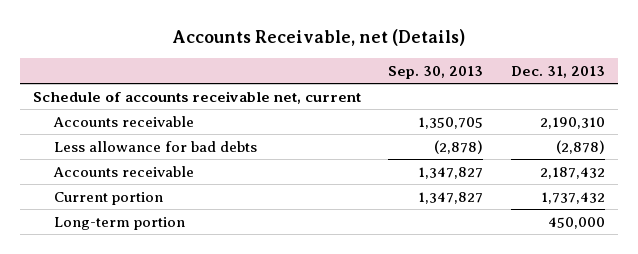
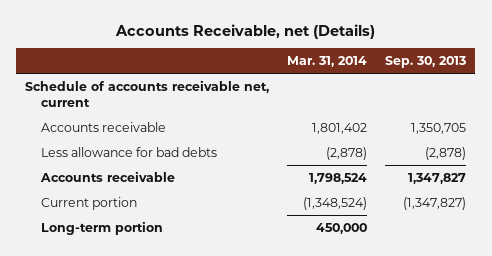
- | Sep. 30, 2013 | Dec. 31, 2013
+ | Mar. 31, 2014 | Sep. 30, 2013
- Current portion | 1,347,827 | 1,737,432
+ Current portion | (1,348,524) | (1,347,827)

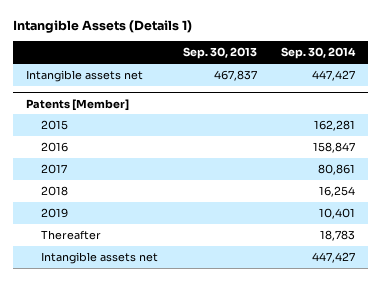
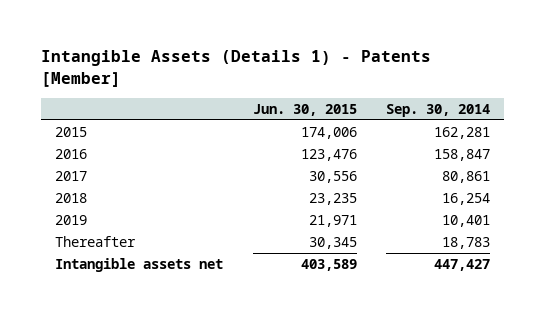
- Intangible Assets (Details 1)
+ Intangible Assets (Details 1) - Patents [Member]
- | Sep. 30, 2013 | Sep. 30, 2014
+ | Jun. 30, 2015 | Sep. 30, 2014
- Intangible assets net | 467,837 | 447,427
- Patents [Member]

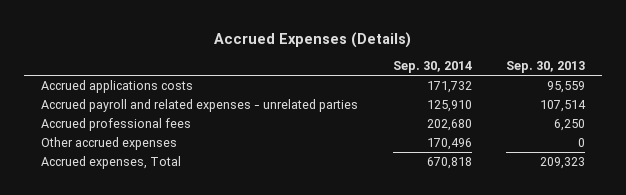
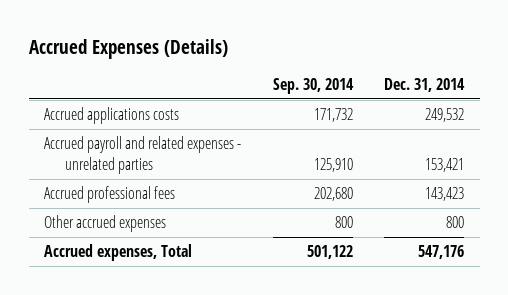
- | Sep. 30, 2014 | Sep. 30, 2013
+ | Sep. 30, 2014 | Dec. 31, 2014
- Other accrued expenses | 170,496 | 0
- Accrued expenses, Total | 670,818 | 209,323
+ Other accrued expenses | 800 | 800
+ Accrued expenses, Total | 501,122 | 547,176

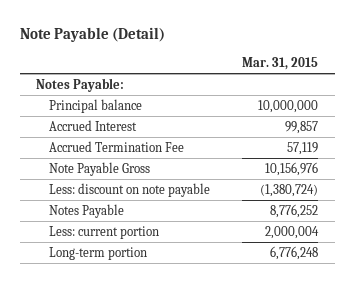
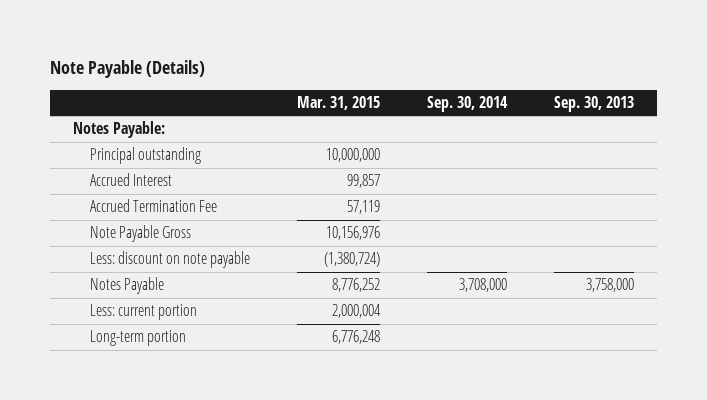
- Note Payable (Detail)
+ Note Payable (Details)
- | Mar. 31, 2015
+ | Mar. 31, 2015 | Sep. 30, 2014 | Sep. 30, 2013
- Principal balance | 10,000,000
+ Principal outstanding | 10,000,000 | |

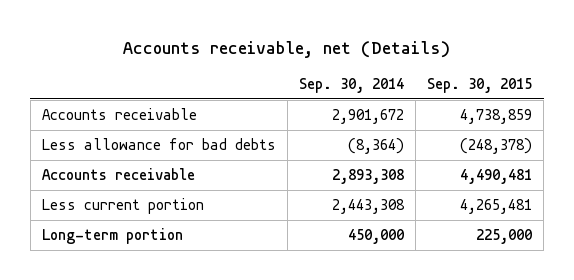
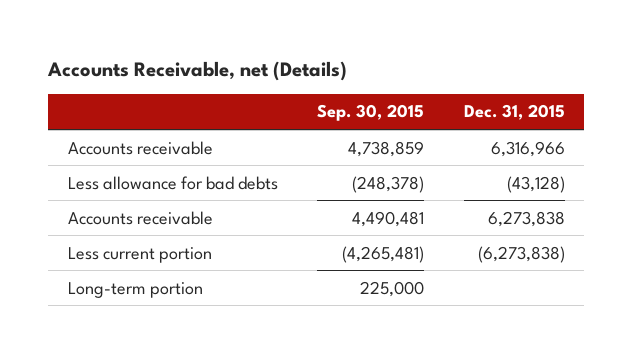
- Accounts receivable, net (Details)
+ Accounts Receivable, net (Details)
- | Sep. 30, 2014 | Sep. 30, 2015
+ | Sep. 30, 2015 | Dec. 31, 2015
- Less current portion | 2,443,308 | 4,265,481
+ Less current portion | (4,265,481) | (6,273,838)

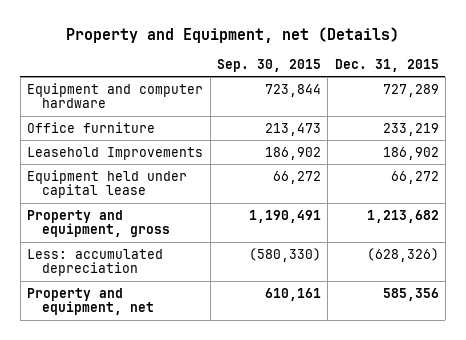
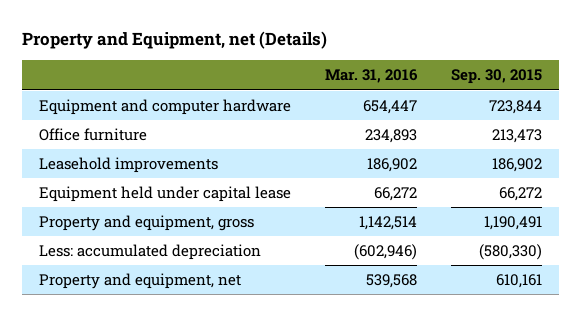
- | Sep. 30, 2015 | Dec. 31, 2015
+ | Mar. 31, 2016 | Sep. 30, 2015
- Leasehold Improvements | 186,902 | 186,902
+ Leasehold improvements | 186,902 | 186,902

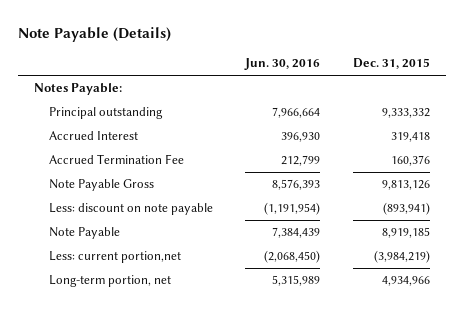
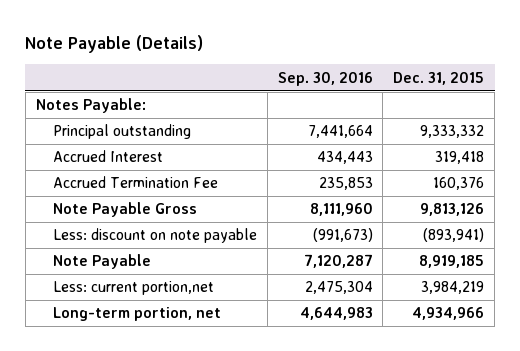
- | Jun. 30, 2016 | Dec. 31, 2015
+ | Sep. 30, 2016 | Dec. 31, 2015
- Less: current portion,net | (2,068,450) | (3,984,219)
+ Less: current portion,net | 2,475,304 | 3,984,219

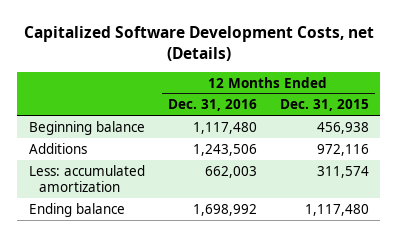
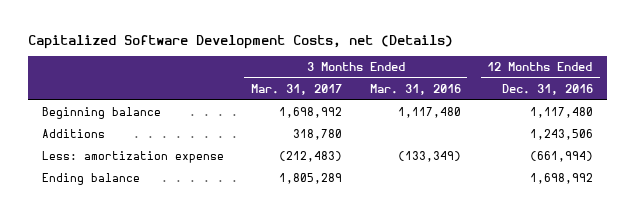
- | 12 Months Ended Dec. 31, 2016 | 12 Months Ended Dec. 31, 2015
+ | 3 Months Ended Mar. 31, 2017 | 3 Months Ended Mar. 31, 2016 | 12 Months Ended Dec. 31, 2016
- Less: accumulated amortization | 662,003 | 311,574
+ Less: amortization expense | (212,483) | (133,349) | (661,994)

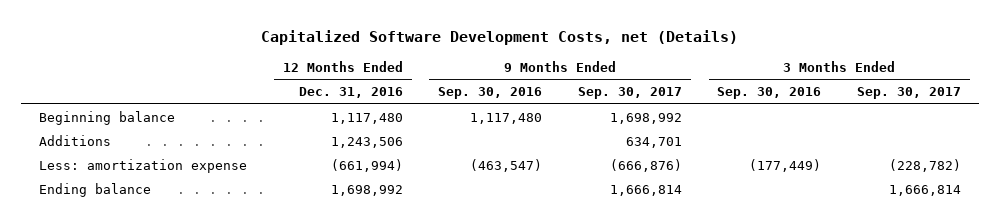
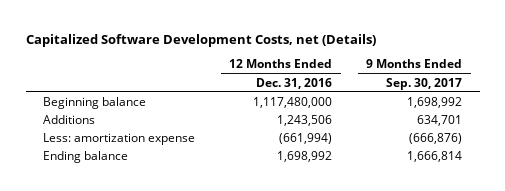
- | 12 Months Ended Dec. 31, 2016 | 9 Months Ended Sep. 30, 2016 | 9 Months Ended Sep. 30, 2017 | 3 Months Ended Sep. 30, 2016 | 3 Months Ended Sep. 30, 2017
+ | 12 Months Ended Dec. 31, 2016 | 9 Months Ended Sep. 30, 2017
- Beginning balance | 1,117,480 | 1,117,480 | 1,698,992 | |
+ Beginning balance | 1,117,480,000 | 1,698,992

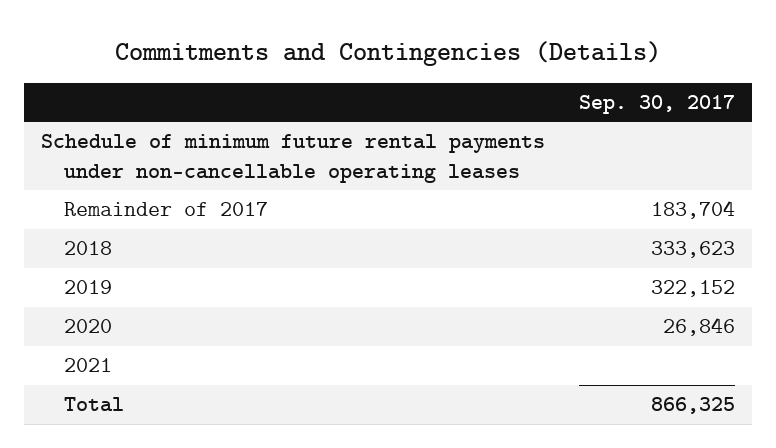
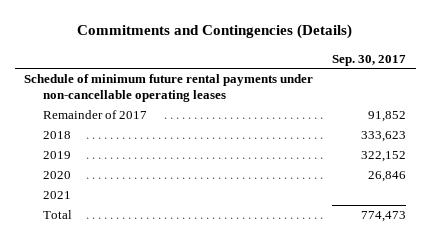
- Remainder of 2017 | 183,704
+ Remainder of 2017 | 91,852
- Total | 866,325
+ Total | 774,473

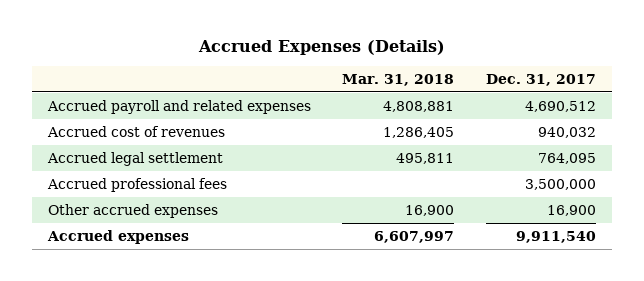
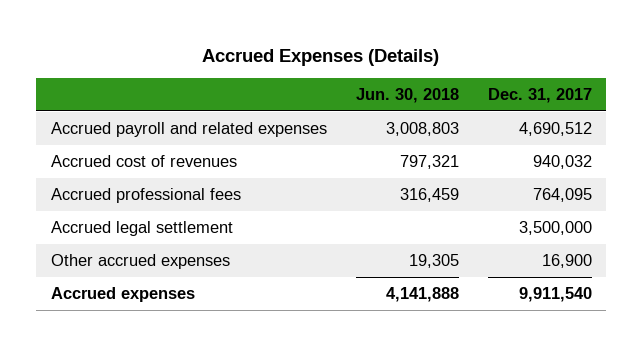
- | Mar. 31, 2018 | Dec. 31, 2017
+ | Jun. 30, 2018 | Dec. 31, 2017
- Accrued legal settlement | 495,811 | 764,095
- Accrued professional fees | | 3,500,000
+ Accrued professional fees | 316,459 | 764,095
+ Accrued legal settlement | | 3,500,000

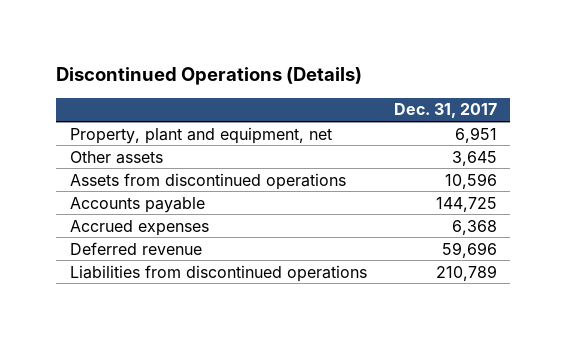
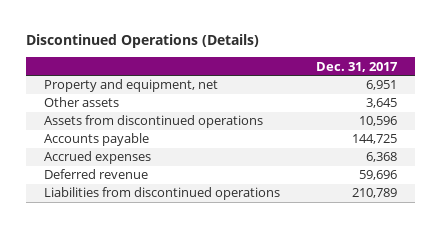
- Property, plant and equipment, net | 6,951
+ Property and equipment, net | 6,951

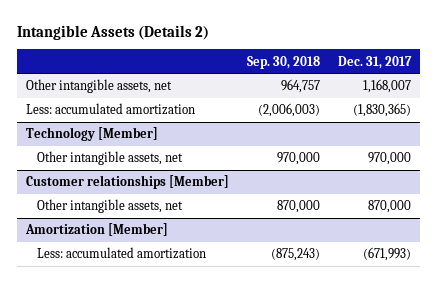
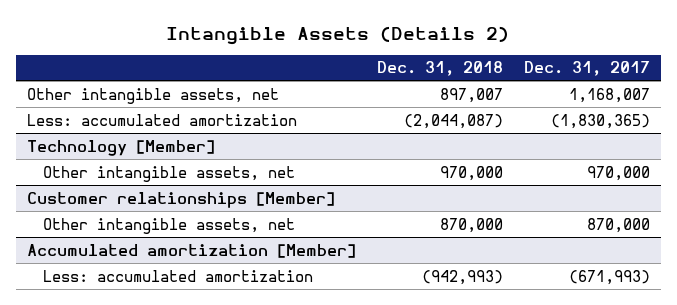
- | Sep. 30, 2018 | Dec. 31, 2017
+ | Dec. 31, 2018 | Dec. 31, 2017
- Amortization [Member]
+ Accumulated amortization [Member]

